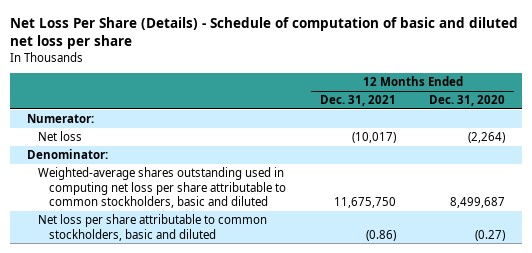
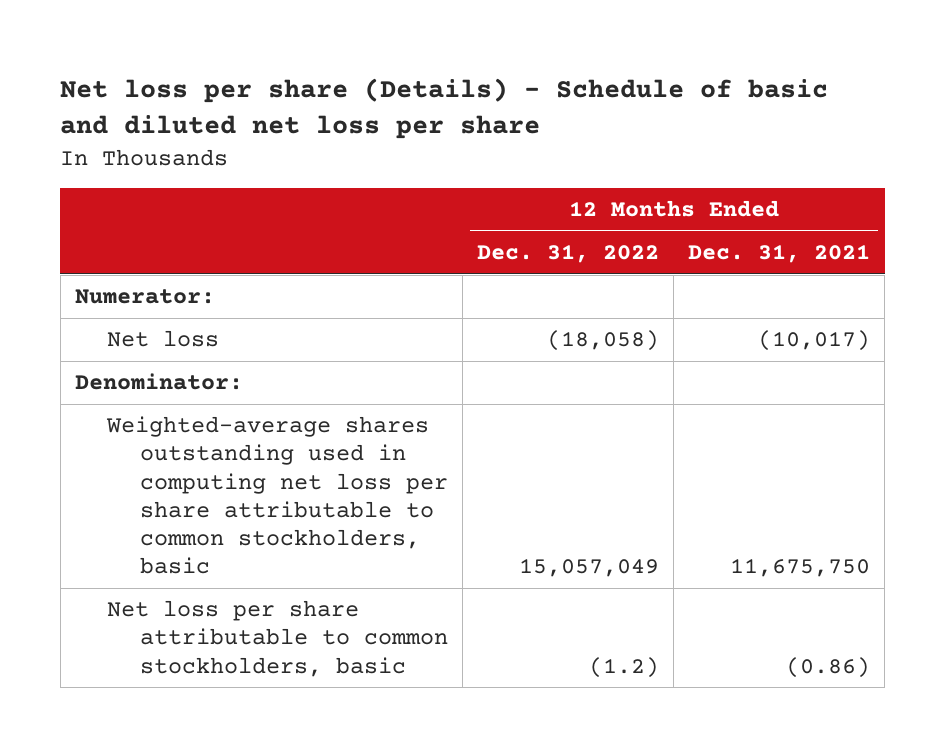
- Net Loss Per Share (Details) - Schedule of computation of basic and diluted net loss per share
+ Net loss per share (Details) - Schedule of basic and diluted net loss per share
- | 12 Months Ended Dec. 31, 2021 | 12 Months Ended Dec. 31, 2020
+ | 12 Months Ended Dec. 31, 2022 | 12 Months Ended Dec. 31, 2021
- Weighted-average shares outstanding used in computing net loss per share attributable to common stockholders, basic and diluted | 11,675,750 | 8,499,687
- Net loss per share attributable to common stockholders, basic and diluted | (0.86) | (0.27)
+ Weighted-average shares outstanding used in computing net loss per share attributable to common stockholders, basic | 15,057,049 | 11,675,750
+ Net loss per share attributable to common stockholders, basic | (1.2) | (0.86)

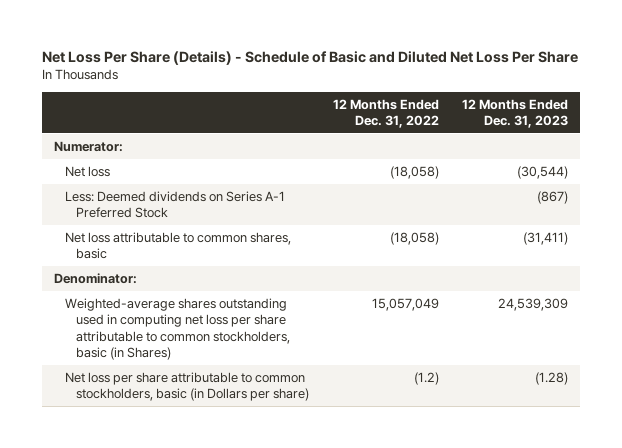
- Net loss per share (Details) - Schedule of basic and diluted net loss per share
+ Net Loss Per Share (Details) - Schedule of Basic and Diluted Net Loss Per Share
- | 12 Months Ended Dec. 31, 2022 | 12 Months Ended Dec. 31, 2021
+ | 12 Months Ended Dec. 31, 2022 | 12 Months Ended Dec. 31, 2023
+ Less: Deemed dividends on Series A-1 Preferred Stock | | (867)
+ Net loss attributable to common shares, basic | (18,058) | (31,411)
- Weighted-average shares outstanding used in computing net loss per share attributable to common stockholders, basic | 15,057,049 | 11,675,750
- Net loss per share attributable to common stockholders, basic | (1.2) | (0.86)
+ Weighted-average shares outstanding used in computing net loss per share attributable to common stockholders, basic (in Shares) | 15,057,049 | 24,539,309
+ Net loss per share attributable to common stockholders, basic (in Dollars per share) | (1.2) | (1.28)

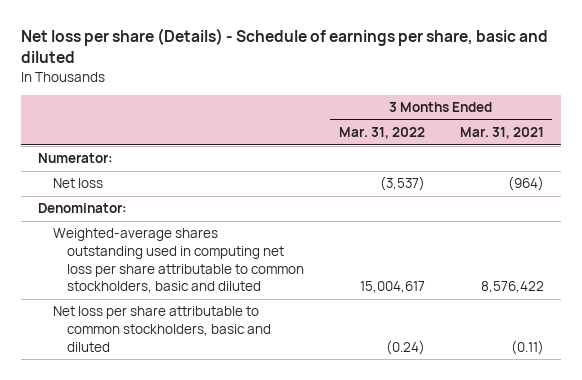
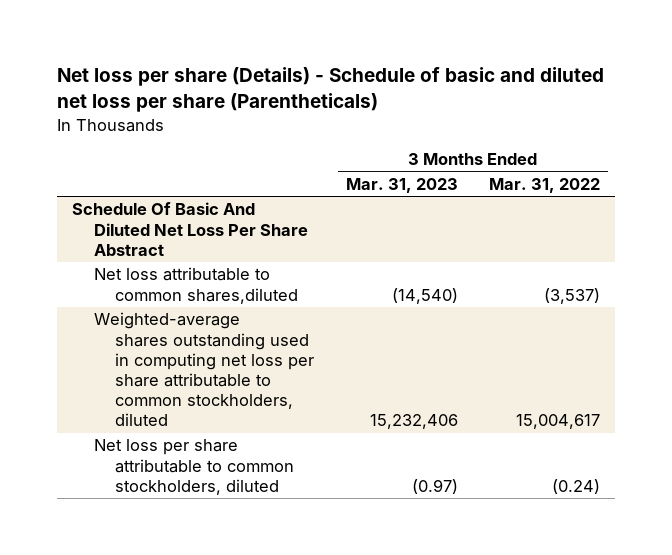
- Net loss per share (Details) - Schedule of earnings per share, basic and diluted
+ Net loss per share (Details) - Schedule of basic and diluted net loss per share (Parentheticals)
- | 3 Months Ended Mar. 31, 2022 | 3 Months Ended Mar. 31, 2021
+ | 3 Months Ended Mar. 31, 2023 | 3 Months Ended Mar. 31, 2022
- Numerator:
- Net loss | (3,537) | (964)
- Denominator:
- Weighted-average shares outstanding used in computing net loss per share attributable to common stockholders, basic and diluted | 15,004,617 | 8,576,422
- Net loss per share attributable to common stockholders, basic and diluted | (0.24) | (0.11)
+ Schedule Of Basic And Diluted Net Loss Per Share Abstract
+ Net loss attributable to common shares,diluted | (14,540) | (3,537)
+ Weighted-average shares outstanding used in computing net loss per share attributable to common stockholders, diluted | 15,232,406 | 15,004,617
+ Net loss per share attributable to common stockholders, diluted | (0.97) | (0.24)

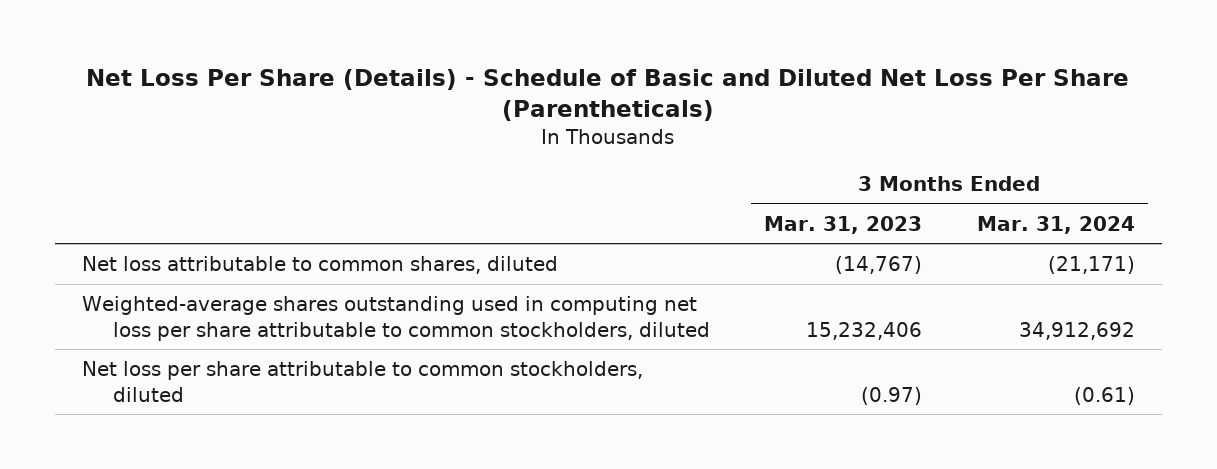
- Net loss per share (Details) - Schedule of basic and diluted net loss per share (Parentheticals)
+ Net Loss Per Share (Details) - Schedule of Basic and Diluted Net Loss Per Share (Parentheticals)
- | 3 Months Ended Mar. 31, 2023 | 3 Months Ended Mar. 31, 2022
+ | 3 Months Ended Mar. 31, 2023 | 3 Months Ended Mar. 31, 2024
- Schedule Of Basic And Diluted Net Loss Per Share Abstract
- Net loss attributable to common shares,diluted | (14,540) | (3,537)
+ Net loss attributable to common shares, diluted | (14,767) | (21,171)

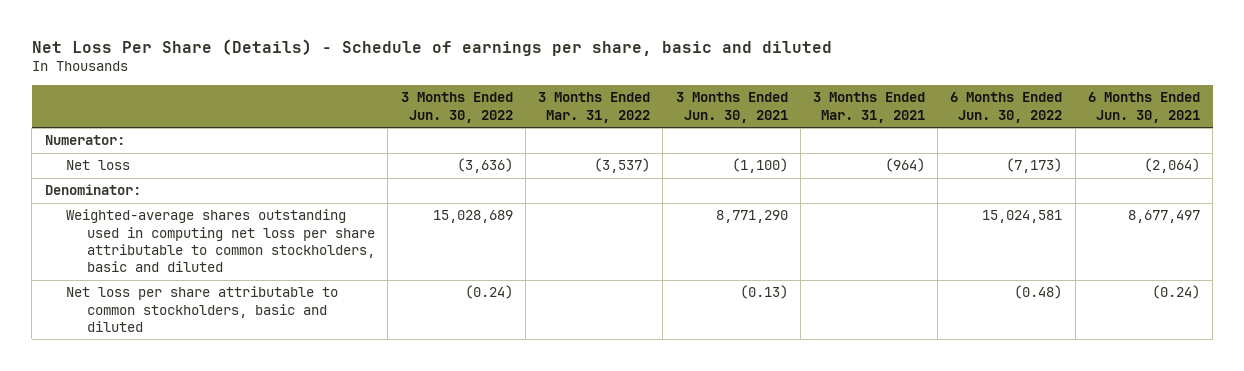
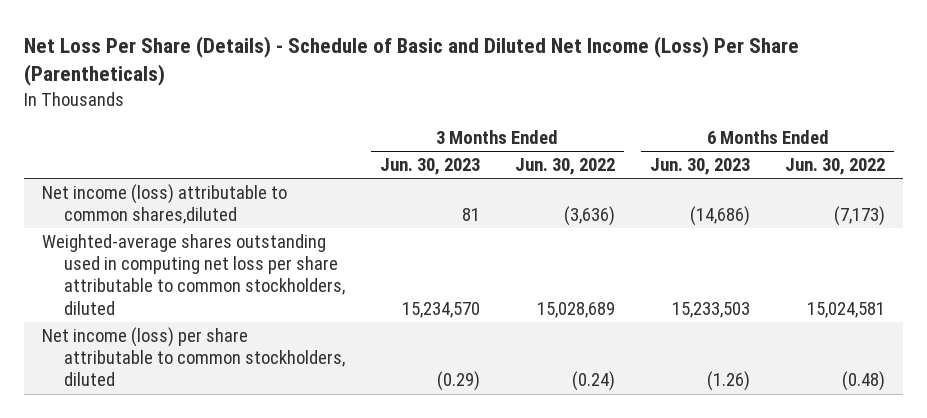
- Net Loss Per Share (Details) - Schedule of earnings per share, basic and diluted
+ Net Loss Per Share (Details) - Schedule of Basic and Diluted Net Income (Loss) Per Share (Parentheticals)
- | 3 Months Ended Jun. 30, 2022 | 3 Months Ended Mar. 31, 2022 | 3 Months Ended Jun. 30, 2021 | 3 Months Ended Mar. 31, 2021 | 6 Months Ended Jun. 30, 2022 | 6 Months Ended Jun. 30, 2021
+ | 3 Months Ended Jun. 30, 2023 | 3 Months Ended Jun. 30, 2022 | 6 Months Ended Jun. 30, 2023 | 6 Months Ended Jun. 30, 2022
- Numerator:
- Net loss | (3,636) | (3,537) | (1,100) | (964) | (7,173) | (2,064)
- Denominator:
- Weighted-average shares outstanding used in computing net loss per share attributable to common stockholders, basic and diluted | 15,028,689 | | 8,771,290 | | 15,024,581 | 8,677,497
- Net loss per share attributable to common stockholders, basic and diluted | (0.24) | | (0.13) | | (0.48) | (0.24)
+ Net income (loss) attributable to common shares,diluted | 81 | (3,636) | (14,686) | (7,173)
+ Weighted-average shares outstanding used in computing net loss per share attributable to common stockholders, diluted | 15,234,570 | 15,028,689 | 15,233,503 | 15,024,581
+ Net income (loss) per share attributable to common stockholders, diluted | (0.29) | (0.24) | (1.26) | (0.48)

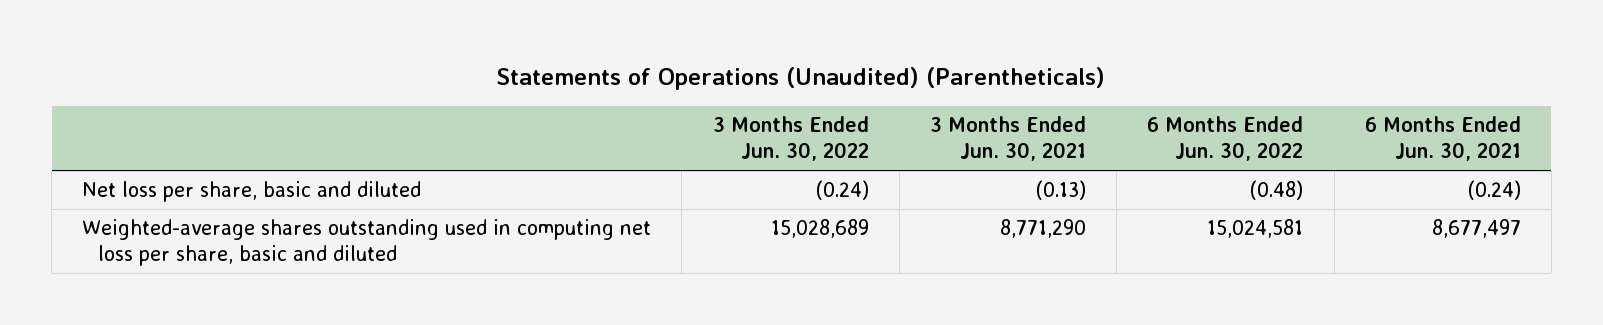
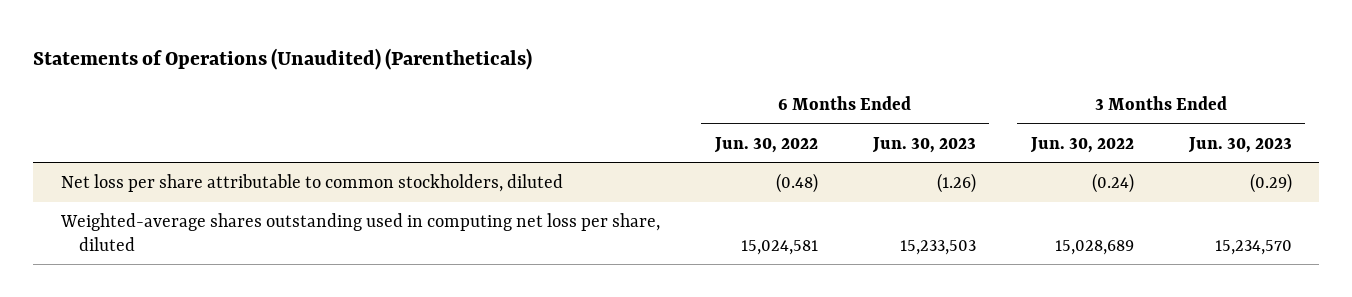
- | 3 Months Ended Jun. 30, 2022 | 3 Months Ended Jun. 30, 2021 | 6 Months Ended Jun. 30, 2022 | 6 Months Ended Jun. 30, 2021
+ | 6 Months Ended Jun. 30, 2022 | 6 Months Ended Jun. 30, 2023 | 3 Months Ended Jun. 30, 2022 | 3 Months Ended Jun. 30, 2023
- Net loss per share, basic and diluted | (0.24) | (0.13) | (0.48) | (0.24)
- Weighted-average shares outstanding used in computing net loss per share, basic and diluted | 15,028,689 | 8,771,290 | 15,024,581 | 8,677,497
+ Net loss per share attributable to common stockholders, diluted | (0.48) | (1.26) | (0.24) | (0.29)
+ Weighted-average shares outstanding used in computing net loss per share, diluted | 15,024,581 | 15,233,503 | 15,028,689 | 15,234,570

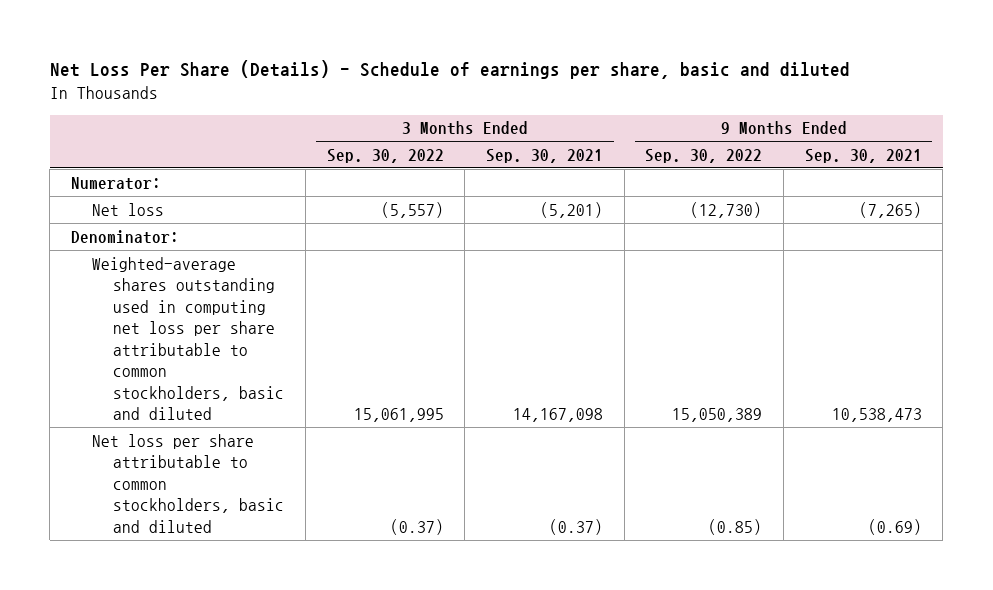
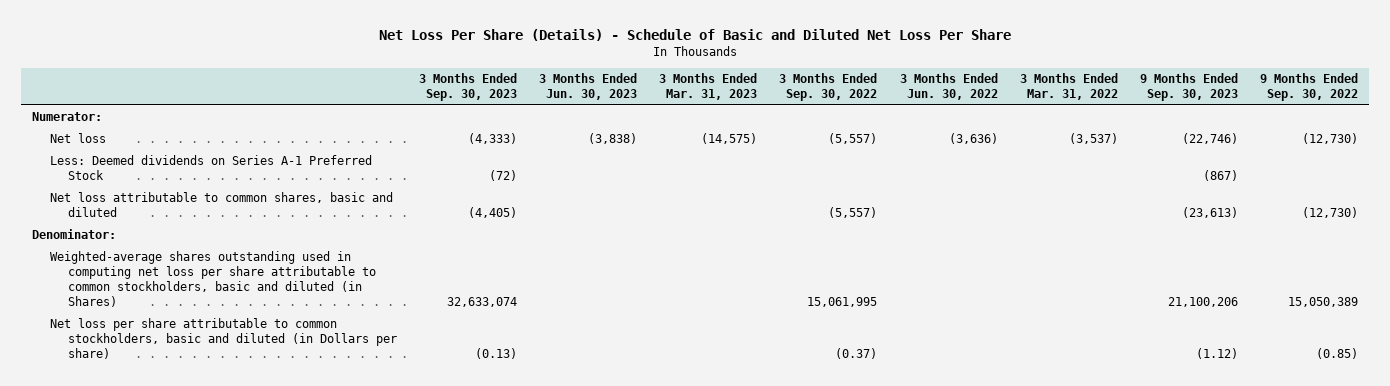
- Net Loss Per Share (Details) - Schedule of earnings per share, basic and diluted
+ Net Loss Per Share (Details) - Schedule of Basic and Diluted Net Loss Per Share
- | 3 Months Ended Sep. 30, 2022 | 3 Months Ended Sep. 30, 2021 | 9 Months Ended Sep. 30, 2022 | 9 Months Ended Sep. 30, 2021
+ | 3 Months Ended Sep. 30, 2023 | 3 Months Ended Jun. 30, 2023 | 3 Months Ended Mar. 31, 2023 | 3 Months Ended Sep. 30, 2022 | 3 Months Ended Jun. 30, 2022 | 3 Months Ended Mar. 31, 2022 | 9 Months Ended Sep. 30, 2023 | 9 Months Ended Sep. 30, 2022
+ Less: Deemed dividends on Series A-1 Preferred Stock | (72) | | | | | | (867) |
+ Net loss attributable to common shares, basic and diluted | (4,405) | | | (5,557) | | | (23,613) | (12,730)
- Weighted-average shares outstanding used in computing net loss per share attributable to common stockholders, basic and diluted | 15,061,995 | 14,167,098 | 15,050,389 | 10,538,473
- Net loss per share attributable to common stockholders, basic and diluted | (0.37) | (0.37) | (0.85) | (0.69)
+ Weighted-average shares outstanding used in computing net loss per share attributable to common stockholders, basic and diluted (in Shares) | 32,633,074 | | | 15,061,995 | | | 21,100,206 | 15,050,389
+ Net loss per share attributable to common stockholders, basic and diluted (in Dollars per share) | (0.13) | | | (0.37) | | | (1.12) | (0.85)

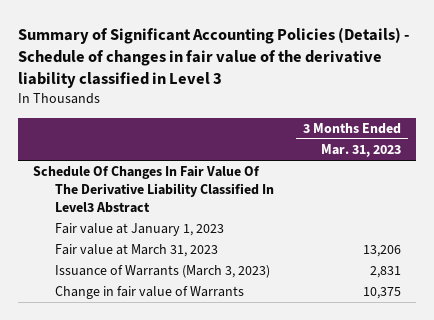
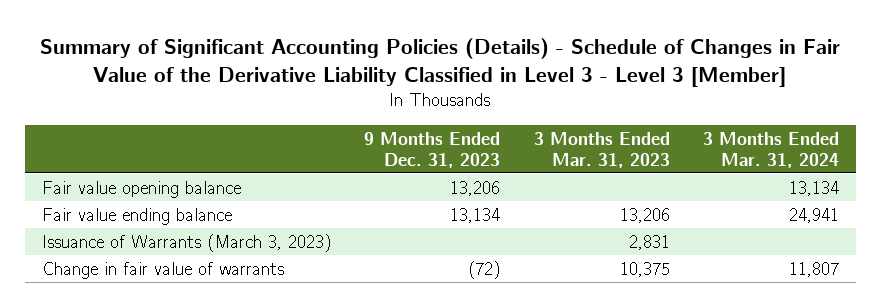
- Summary of Significant Accounting Policies (Details) - Schedule of changes in fair value of the derivative liability classified in Level 3
+ Summary of Significant Accounting Policies (Details) - Schedule of Changes in Fair Value of the Derivative Liability Classified in Level 3 - Level 3 [Member]
- | 3 Months Ended Mar. 31, 2023
+ | 9 Months Ended Dec. 31, 2023 | 3 Months Ended Mar. 31, 2023 | 3 Months Ended Mar. 31, 2024
- Schedule Of Changes In Fair Value Of The Derivative Liability Classified In Level3 Abstract
- Fair value at January 1, 2023
- Fair value at March 31, 2023 | 13,206
+ Fair value opening balance | 13,206 | | 13,134
+ Fair value ending balance | 13,134 | 13,206 | 24,941
- Change in fair value of Warrants | 10,375
+ Change in fair value of warrants | (72) | 10,375 | 11,807

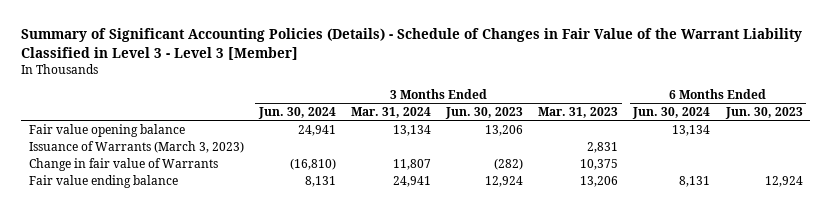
- Summary of Significant Accounting Policies (Details) - Schedule of Changes in Fair Value of the Derivative Liability Classified in Level 3 - Level 3 [Member]
+ Summary of Significant Accounting Policies (Details) - Schedule of Changes in Fair Value of the Warrant Liability Classified in Level 3 - Level 3 [Member]
- | 9 Months Ended Dec. 31, 2023 | 3 Months Ended Mar. 31, 2023 | 3 Months Ended Mar. 31, 2024
+ | 3 Months Ended Jun. 30, 2024 | 3 Months Ended Mar. 31, 2024 | 3 Months Ended Jun. 30, 2023 | 3 Months Ended Mar. 31, 2023 | 6 Months Ended Jun. 30, 2024 | 6 Months Ended Jun. 30, 2023
- Change in fair value of warrants | (72) | 10,375 | 11,807
+ Change in fair value of Warrants | (16,810) | 11,807 | (282) | 10,375 | |
moved down: Fair value ending balance | 8,131 | 24,941 | 12,924 | 13,206 | 8,131 | 12,924

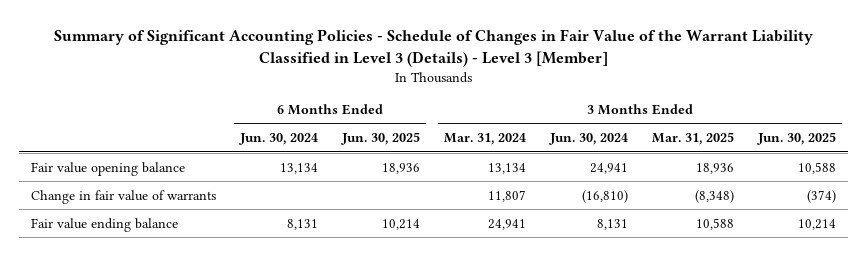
- Summary of Significant Accounting Policies (Details) - Schedule of Changes in Fair Value of the Warrant Liability Classified in Level 3 - Level 3 [Member]
+ Summary of Significant Accounting Policies - Schedule of Changes in Fair Value of the Warrant Liability Classified in Level 3 (Details) - Level 3 [Member]
- | 3 Months Ended Jun. 30, 2024 | 3 Months Ended Mar. 31, 2024 | 3 Months Ended Jun. 30, 2023 | 3 Months Ended Mar. 31, 2023 | 6 Months Ended Jun. 30, 2024 | 6 Months Ended Jun. 30, 2023
+ | 6 Months Ended Jun. 30, 2024 | 6 Months Ended Jun. 30, 2025 | 3 Months Ended Mar. 31, 2024 | 3 Months Ended Jun. 30, 2024 | 3 Months Ended Mar. 31, 2025 | 3 Months Ended Jun. 30, 2025
- Issuance of Warrants (March 3, 2023) | | | | 2,831 | |
- Change in fair value of Warrants | (16,810) | 11,807 | (282) | 10,375 | |
+ Change in fair value of warrants | | | 11,807 | (16,810) | (8,348) | (374)

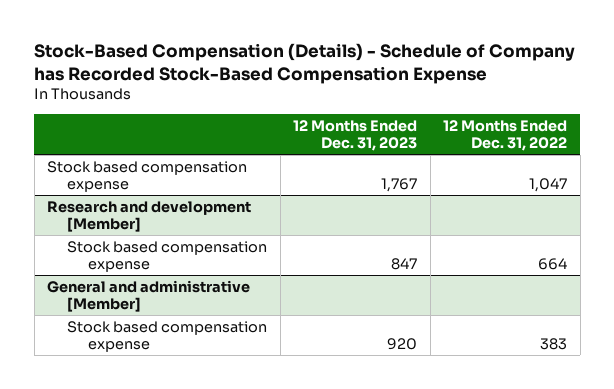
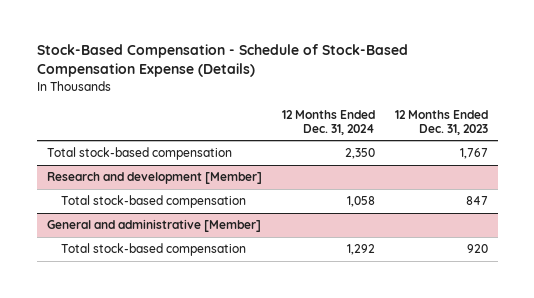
- Stock-Based Compensation (Details) - Schedule of Company has Recorded Stock-Based Compensation Expense
+ Stock-Based Compensation - Schedule of Stock-Based Compensation Expense (Details)
- | 12 Months Ended Dec. 31, 2023 | 12 Months Ended Dec. 31, 2022
+ | 12 Months Ended Dec. 31, 2024 | 12 Months Ended Dec. 31, 2023
- Stock based compensation expense | 1,767 | 1,047
+ Total stock-based compensation | 2,350 | 1,767
@ Research and development [Member]
- Stock based compensation expense | 847 | 664
+ Total stock-based compensation | 1,058 | 847
@ General and administrative [Member]
- Stock based compensation expense | 920 | 383
+ Total stock-based compensation | 1,292 | 920

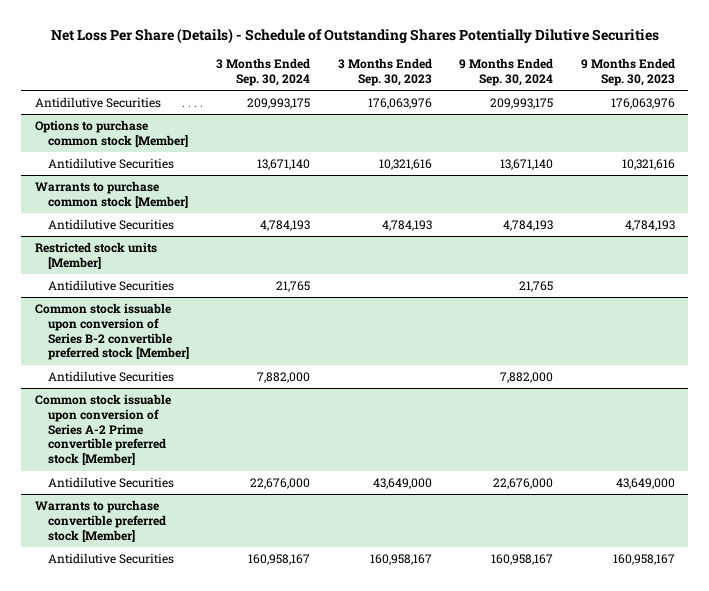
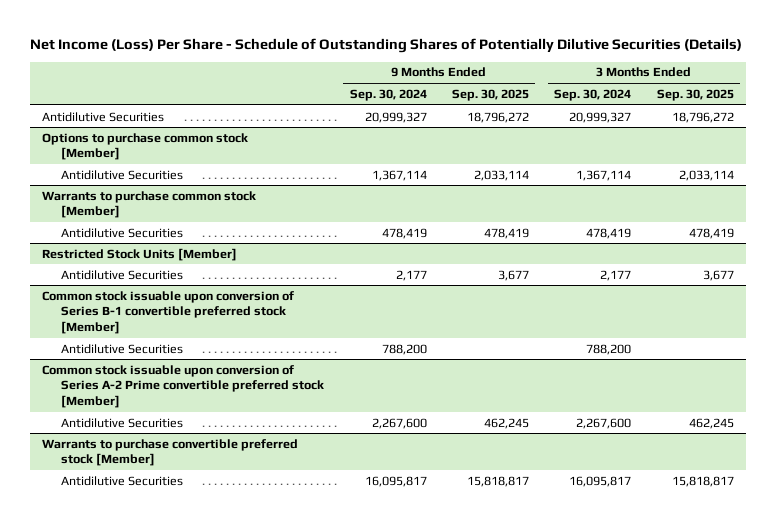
- Net Loss Per Share (Details) - Schedule of Outstanding Shares Potentially Dilutive Securities
+ Net Income (Loss) Per Share - Schedule of Outstanding Shares of Potentially Dilutive Securities (Details)
- | 3 Months Ended Sep. 30, 2024 | 3 Months Ended Sep. 30, 2023 | 9 Months Ended Sep. 30, 2024 | 9 Months Ended Sep. 30, 2023
+ | 9 Months Ended Sep. 30, 2024 | 9 Months Ended Sep. 30, 2025 | 3 Months Ended Sep. 30, 2024 | 3 Months Ended Sep. 30, 2025
- Antidilutive Securities | 209,993,175 | 176,063,976 | 209,993,175 | 176,063,976
+ Antidilutive Securities | 20,999,327 | 18,796,272 | 20,999,327 | 18,796,272
@ Options to purchase common stock [Member]
- Antidilutive Securities | 13,671,140 | 10,321,616 | 13,671,140 | 10,321,616
+ Antidilutive Securities | 1,367,114 | 2,033,114 | 1,367,114 | 2,033,114
@ Warrants to purchase common stock [Member]
- Antidilutive Securities | 4,784,193 | 4,784,193 | 4,784,193 | 4,784,193
- Restricted stock units [Member]
- Antidilutive Securities | 21,765 | | 21,765 |
- Common stock issuable upon conversion of Series B-2 convertible preferred stock [Member]
- Antidilutive Securities | 7,882,000 | | 7,882,000 |
@ Warrants to purchase common stock [Member]
+ Antidilutive Securities | 478,419 | 478,419 | 478,419 | 478,419
+ Restricted Stock Units [Member]
+ Antidilutive Securities | 2,177 | 3,677 | 2,177 | 3,677
+ Common stock issuable upon conversion of Series B-1 convertible preferred stock [Member]
+ Antidilutive Securities | 788,200 | | 788,200 |
@ Common stock issuable upon conversion of Series A-2 Prime convertible preferred stock [Member]
- Antidilutive Securities | 22,676,000 | 43,649,000 | 22,676,000 | 43,649,000
+ Antidilutive Securities | 2,267,600 | 462,245 | 2,267,600 | 462,245
@ Warrants to purchase convertible preferred stock [Member]
- Antidilutive Securities | 160,958,167 | 160,958,167 | 160,958,167 | 160,958,167
+ Antidilutive Securities | 16,095,817 | 15,818,817 | 16,095,817 | 15,818,817

